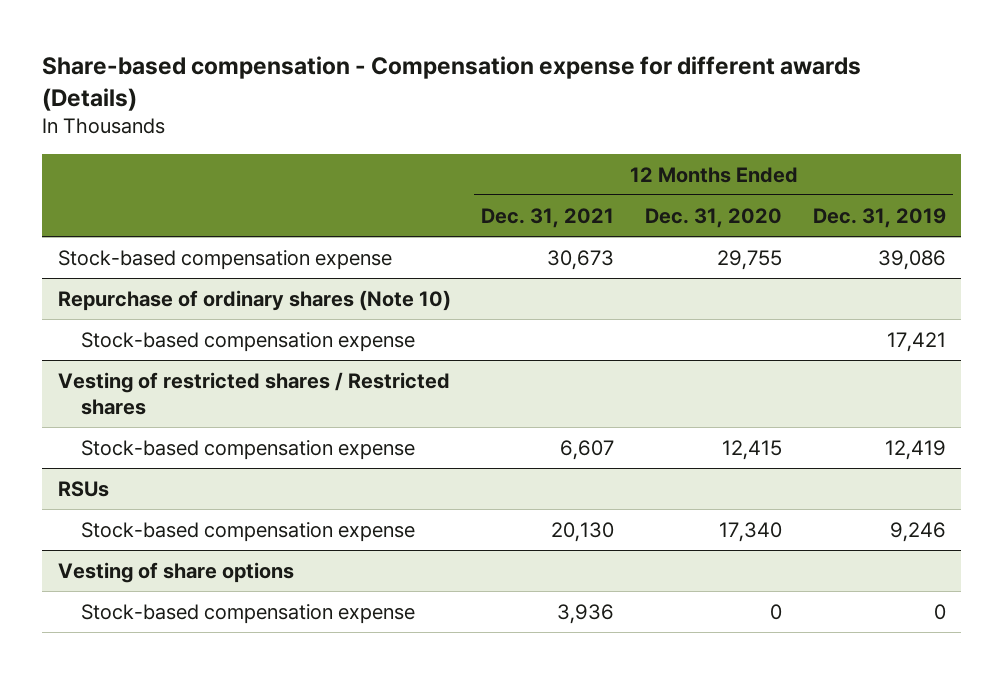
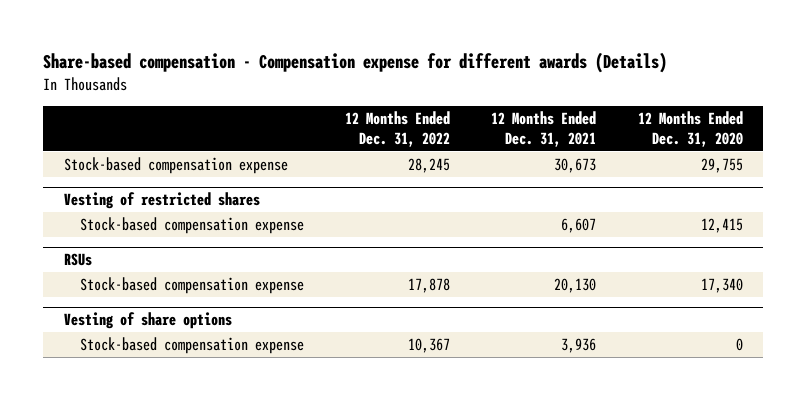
- | 12 Months Ended Dec. 31, 2021 | 12 Months Ended Dec. 31, 2020 | 12 Months Ended Dec. 31, 2019
+ | 12 Months Ended Dec. 31, 2022 | 12 Months Ended Dec. 31, 2021 | 12 Months Ended Dec. 31, 2020
- Repurchase of ordinary shares (Note 10)
- Stock-based compensation expense | | | 17,421
- Vesting of restricted shares / Restricted shares
+ Vesting of restricted shares

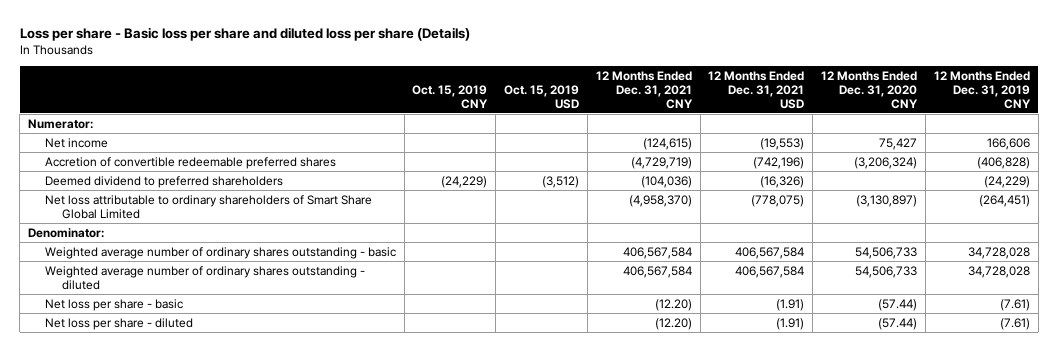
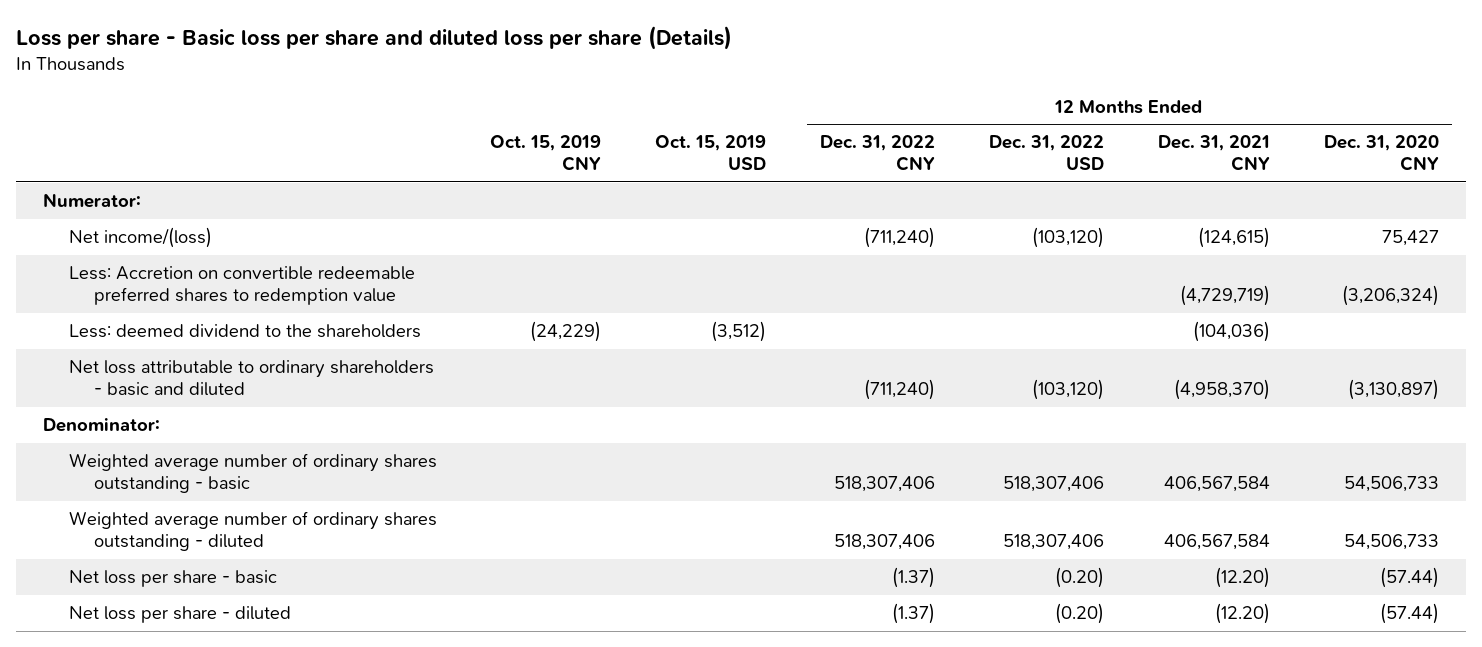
- | Oct. 15, 2019 CNY | Oct. 15, 2019 USD | 12 Months Ended Dec. 31, 2021 CNY | 12 Months Ended Dec. 31, 2021 USD | 12 Months Ended Dec. 31, 2020 CNY | 12 Months Ended Dec. 31, 2019 CNY
+ | Oct. 15, 2019 CNY | Oct. 15, 2019 USD | 12 Months Ended Dec. 31, 2022 CNY | 12 Months Ended Dec. 31, 2022 USD | 12 Months Ended Dec. 31, 2021 CNY | 12 Months Ended Dec. 31, 2020 CNY
- Net income | | | (124,615) | (19,553) | 75,427 | 166,606
- Accretion of convertible redeemable preferred shares | | | (4,729,719) | (742,196) | (3,206,324) | (406,828)
- Deemed dividend to preferred shareholders | (24,229) | (3,512) | (104,036) | (16,326) | | (24,229)
- Net loss attributable to ordinary shareholders of Smart Share Global Limited | | | (4,958,370) | (778,075) | (3,130,897) | (264,451)
+ Net income/(loss) | | | (711,240) | (103,120) | (124,615) | 75,427
+ Less: Accretion on convertible redeemable preferred shares to redemption value | | | | | (4,729,719) | (3,206,324)
+ Less: deemed dividend to the shareholders | (24,229) | (3,512) | | | (104,036) |
+ Net loss attributable to ordinary shareholders - basic and diluted | | | (711,240) | (103,120) | (4,958,370) | (3,130,897)

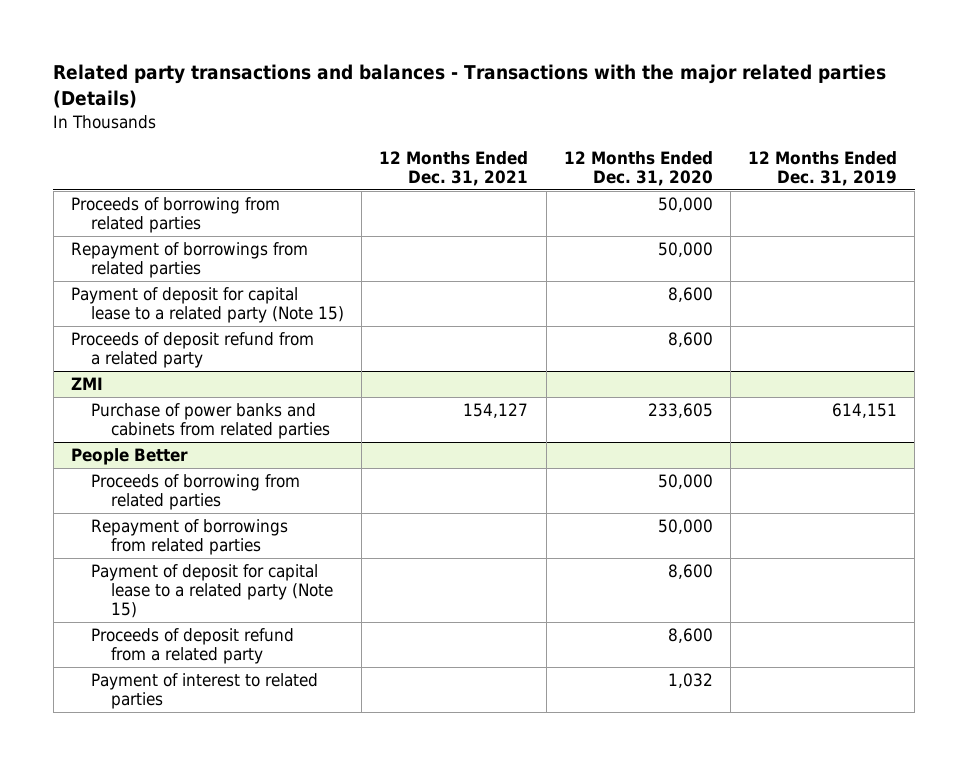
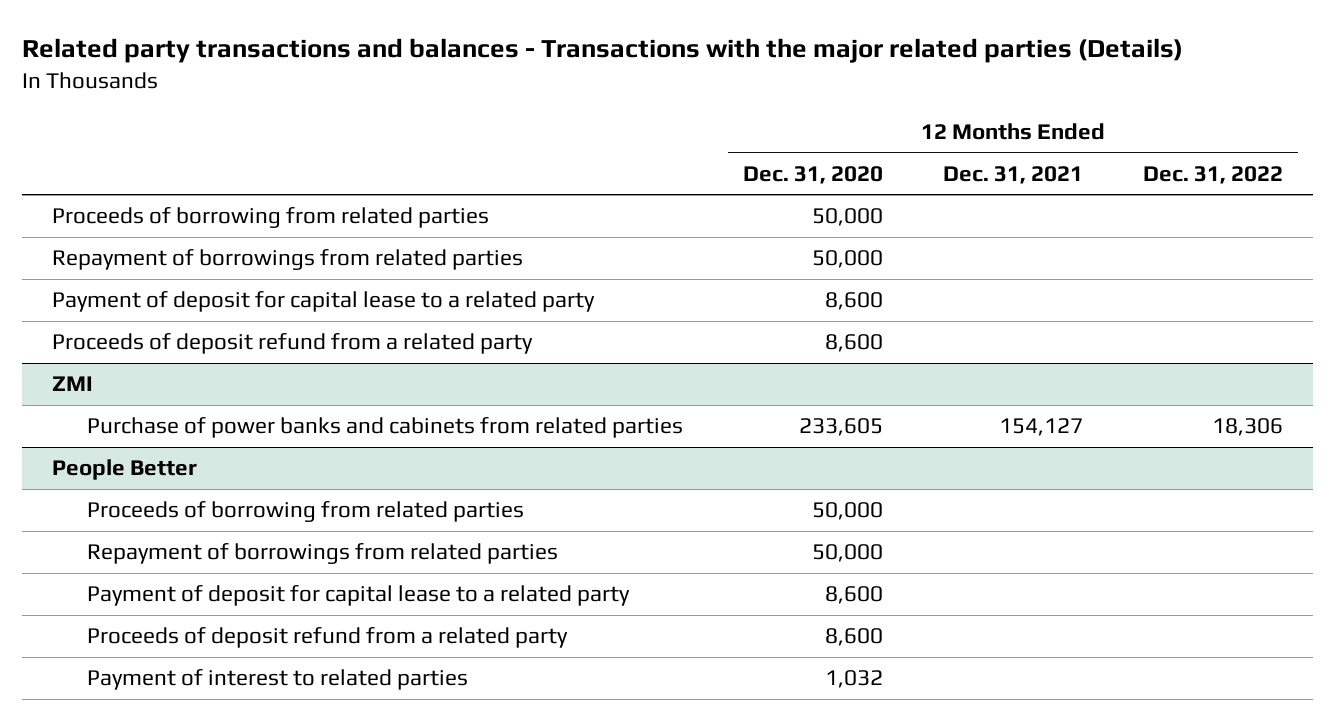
- | 12 Months Ended Dec. 31, 2021 | 12 Months Ended Dec. 31, 2020 | 12 Months Ended Dec. 31, 2019
+ | 12 Months Ended Dec. 31, 2020 | 12 Months Ended Dec. 31, 2021 | 12 Months Ended Dec. 31, 2022
- Payment of deposit for capital lease to a related party (Note 15) | | 8,600 |
+ Payment of deposit for capital lease to a related party | 8,600 | |
@ People Better
- Payment of deposit for capital lease to a related party (Note 15) | | 8,600 |
+ Payment of deposit for capital lease to a related party | 8,600 | |

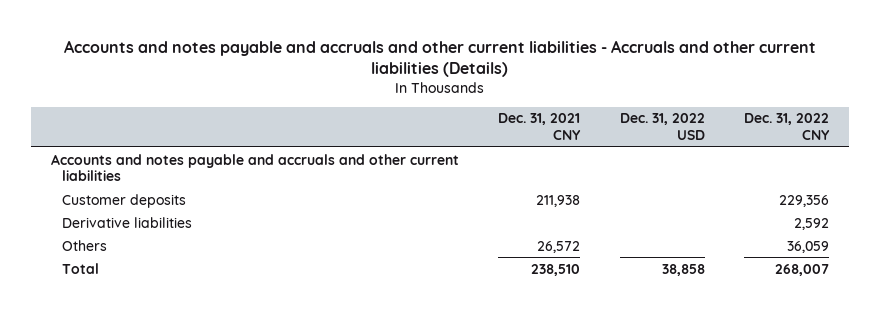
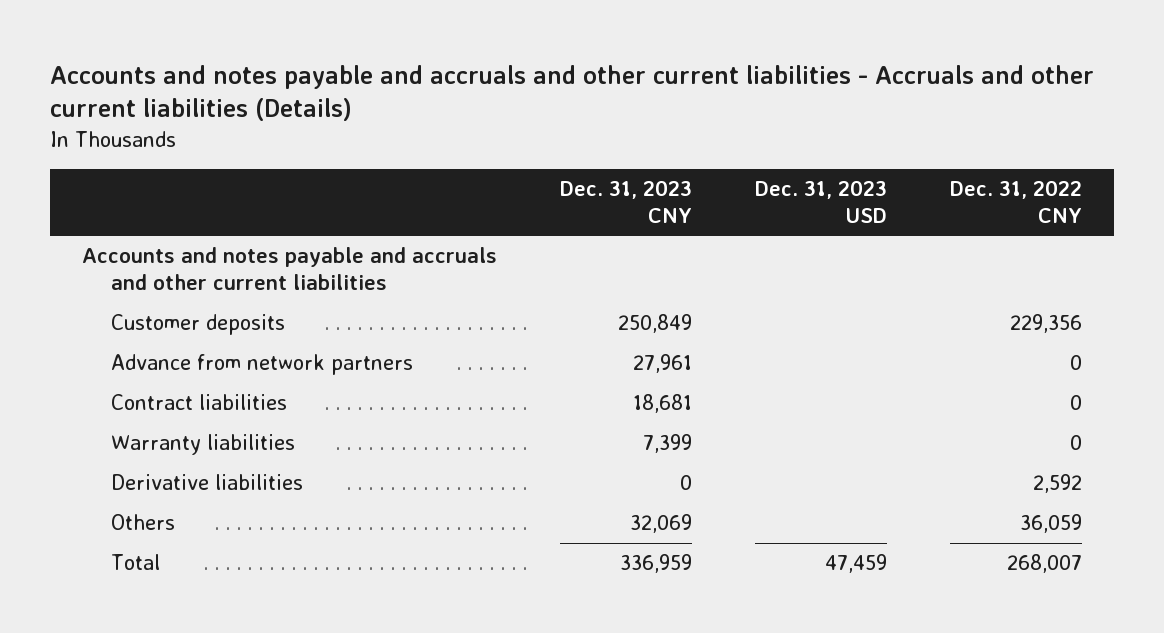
- | Dec. 31, 2021 CNY | Dec. 31, 2022 USD | Dec. 31, 2022 CNY
+ | Dec. 31, 2023 CNY | Dec. 31, 2023 USD | Dec. 31, 2022 CNY
+ Advance from network partners | 27,961 | | 0
+ Contract liabilities | 18,681 | | 0
+ Warranty liabilities | 7,399 | | 0

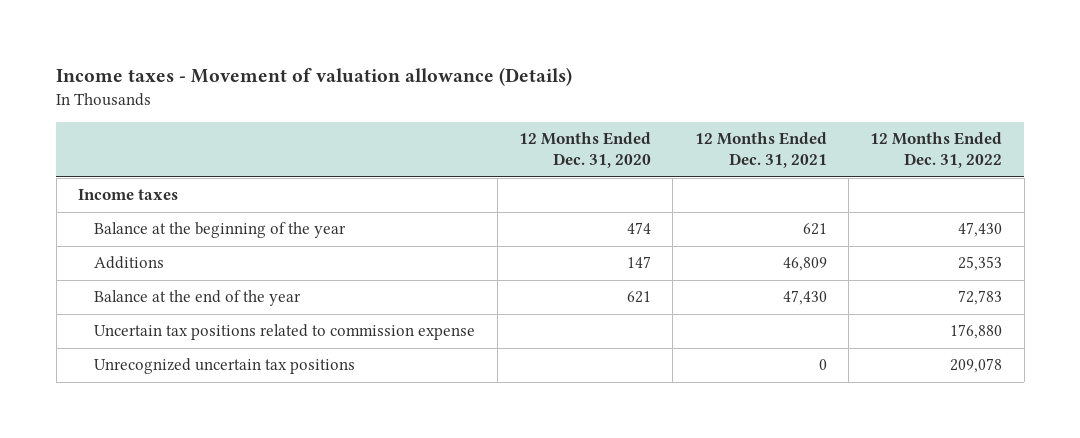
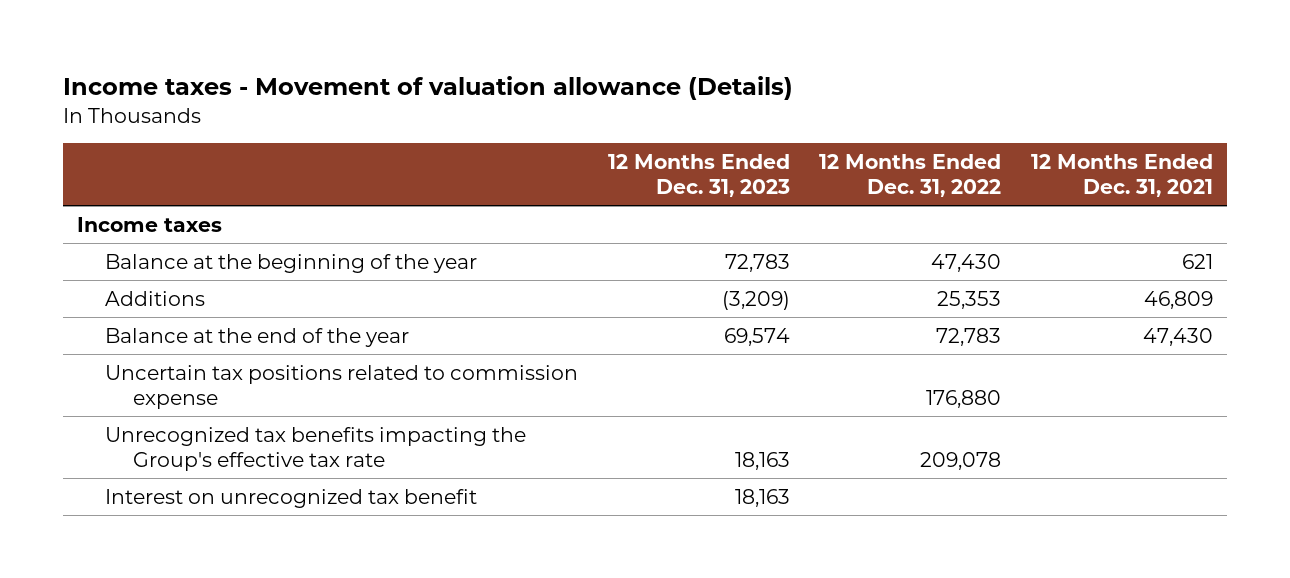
- | 12 Months Ended Dec. 31, 2020 | 12 Months Ended Dec. 31, 2021 | 12 Months Ended Dec. 31, 2022
+ | 12 Months Ended Dec. 31, 2023 | 12 Months Ended Dec. 31, 2022 | 12 Months Ended Dec. 31, 2021
- Unrecognized uncertain tax positions | | 0 | 209,078
+ Unrecognized tax benefits impacting the Group's effective tax rate | 18,163 | 209,078 |
+ Interest on unrecognized tax benefit | 18,163 | |

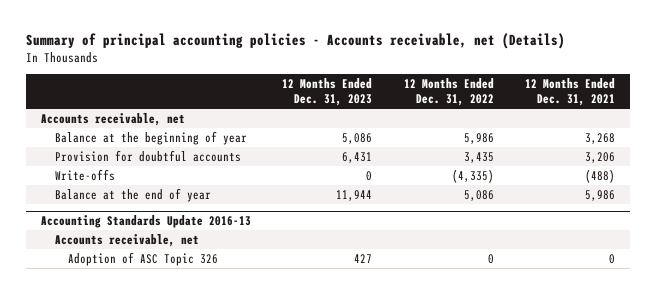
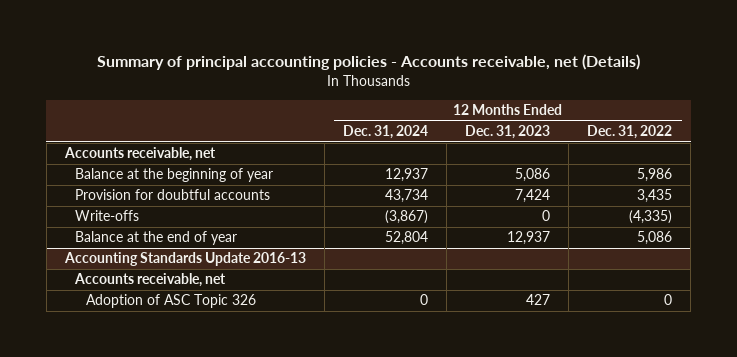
- | 12 Months Ended Dec. 31, 2023 | 12 Months Ended Dec. 31, 2022 | 12 Months Ended Dec. 31, 2021
+ | 12 Months Ended Dec. 31, 2024 | 12 Months Ended Dec. 31, 2023 | 12 Months Ended Dec. 31, 2022
- Provision for doubtful accounts | 6,431 | 3,435 | 3,206
+ Provision for doubtful accounts | 43,734 | 7,424 | 3,435
- Balance at the end of year | 11,944 | 5,086 | 5,986
+ Balance at the end of year | 52,804 | 12,937 | 5,086

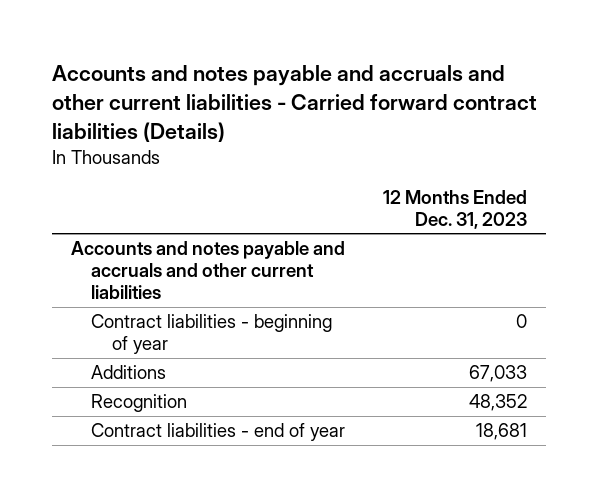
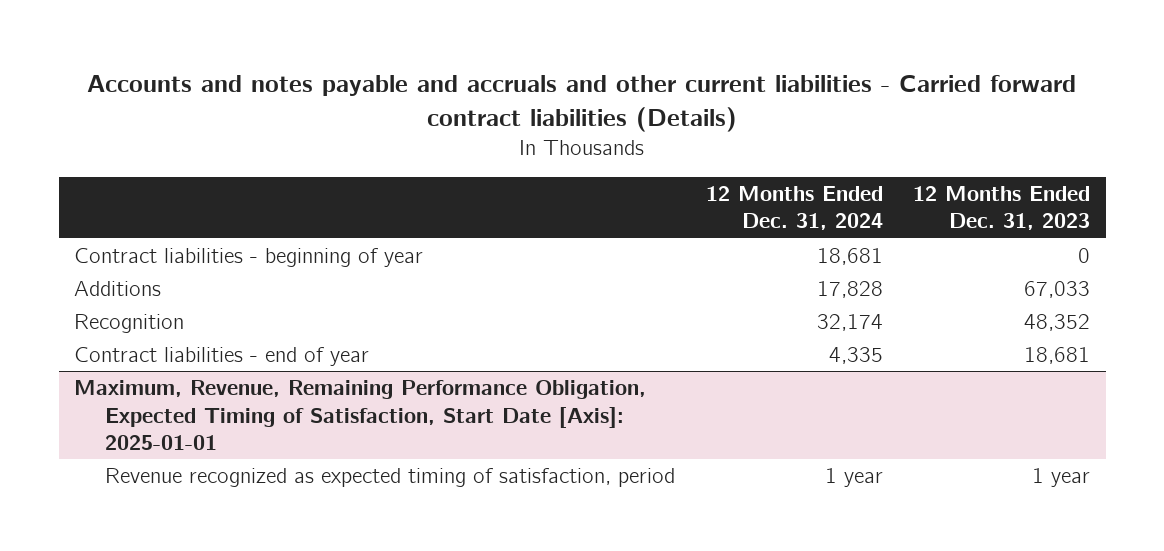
- | 12 Months Ended Dec. 31, 2023
+ | 12 Months Ended Dec. 31, 2024 | 12 Months Ended Dec. 31, 2023
- Accounts and notes payable and accruals and other current liabilities
+ Maximum, Revenue, Remaining Performance Obligation, Expected Timing of Satisfaction, Start Date [Axis]: 2025-01-01
+ Revenue recognized as expected timing of satisfaction, period | 1 year | 1 year

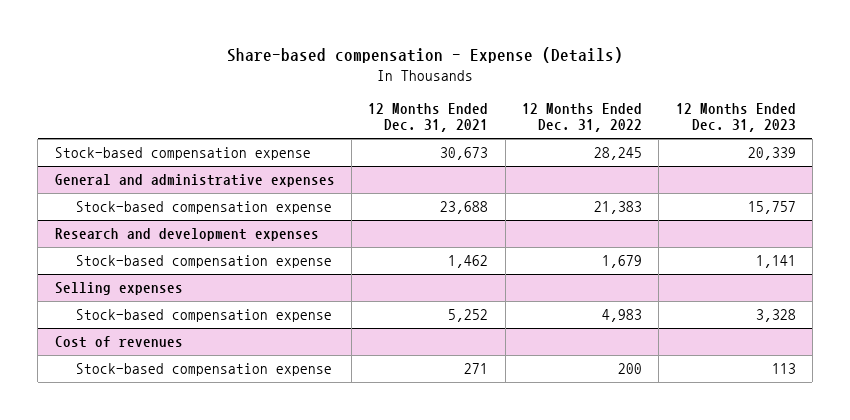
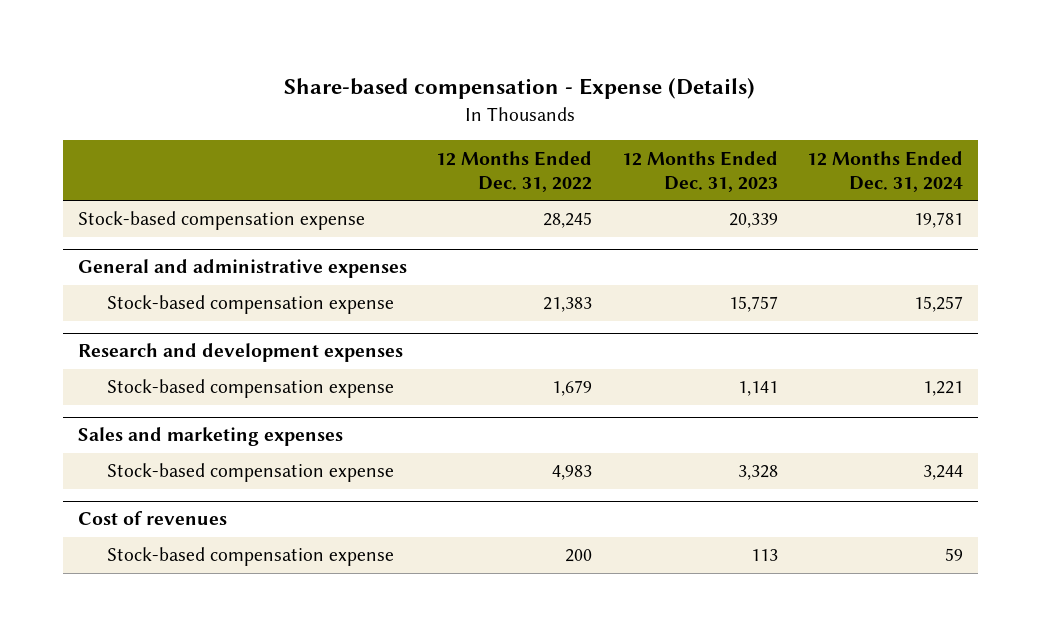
- | 12 Months Ended Dec. 31, 2021 | 12 Months Ended Dec. 31, 2022 | 12 Months Ended Dec. 31, 2023
+ | 12 Months Ended Dec. 31, 2022 | 12 Months Ended Dec. 31, 2023 | 12 Months Ended Dec. 31, 2024
- Selling expenses
+ Sales and marketing expenses

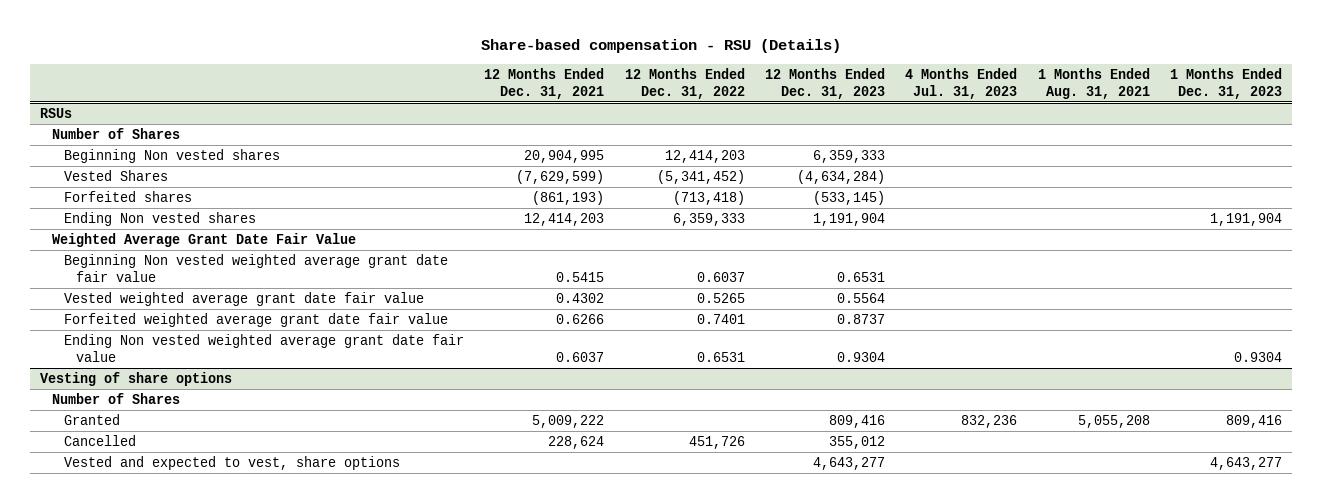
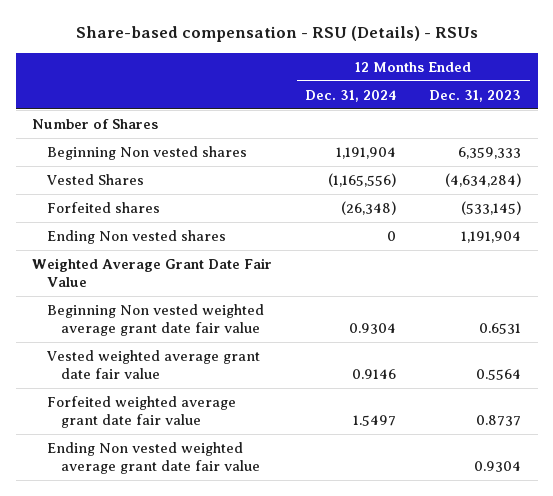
- Share-based compensation - RSU (Details)
+ Share-based compensation - RSU (Details) - RSUs
- | 12 Months Ended Dec. 31, 2021 | 12 Months Ended Dec. 31, 2022 | 12 Months Ended Dec. 31, 2023 | 4 Months Ended Jul. 31, 2023 | 1 Months Ended Aug. 31, 2021 | 1 Months Ended Dec. 31, 2023
+ | 12 Months Ended Dec. 31, 2024 | 12 Months Ended Dec. 31, 2023
- RSUs
- Vesting of share options
- Number of Shares
- Granted | 5,009,222 | | 809,416 | 832,236 | 5,055,208 | 809,416
- Cancelled | 228,624 | 451,726 | 355,012 | | |
- Vested and expected to vest, share options | | | 4,643,277 | | | 4,643,277

